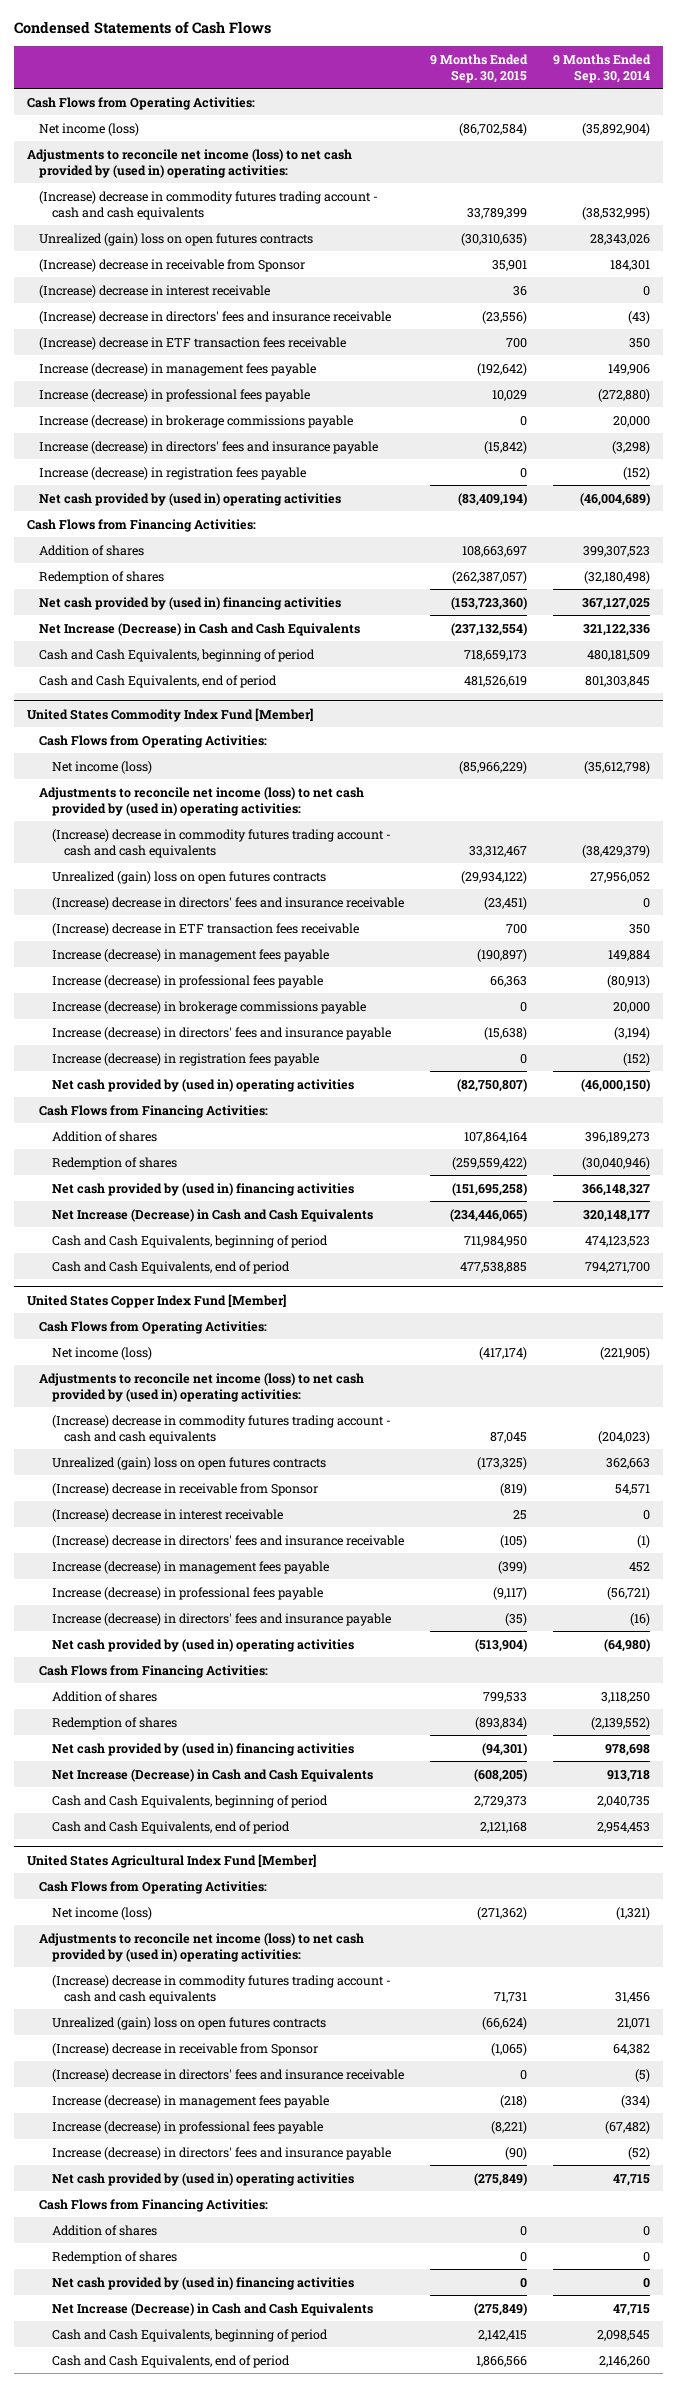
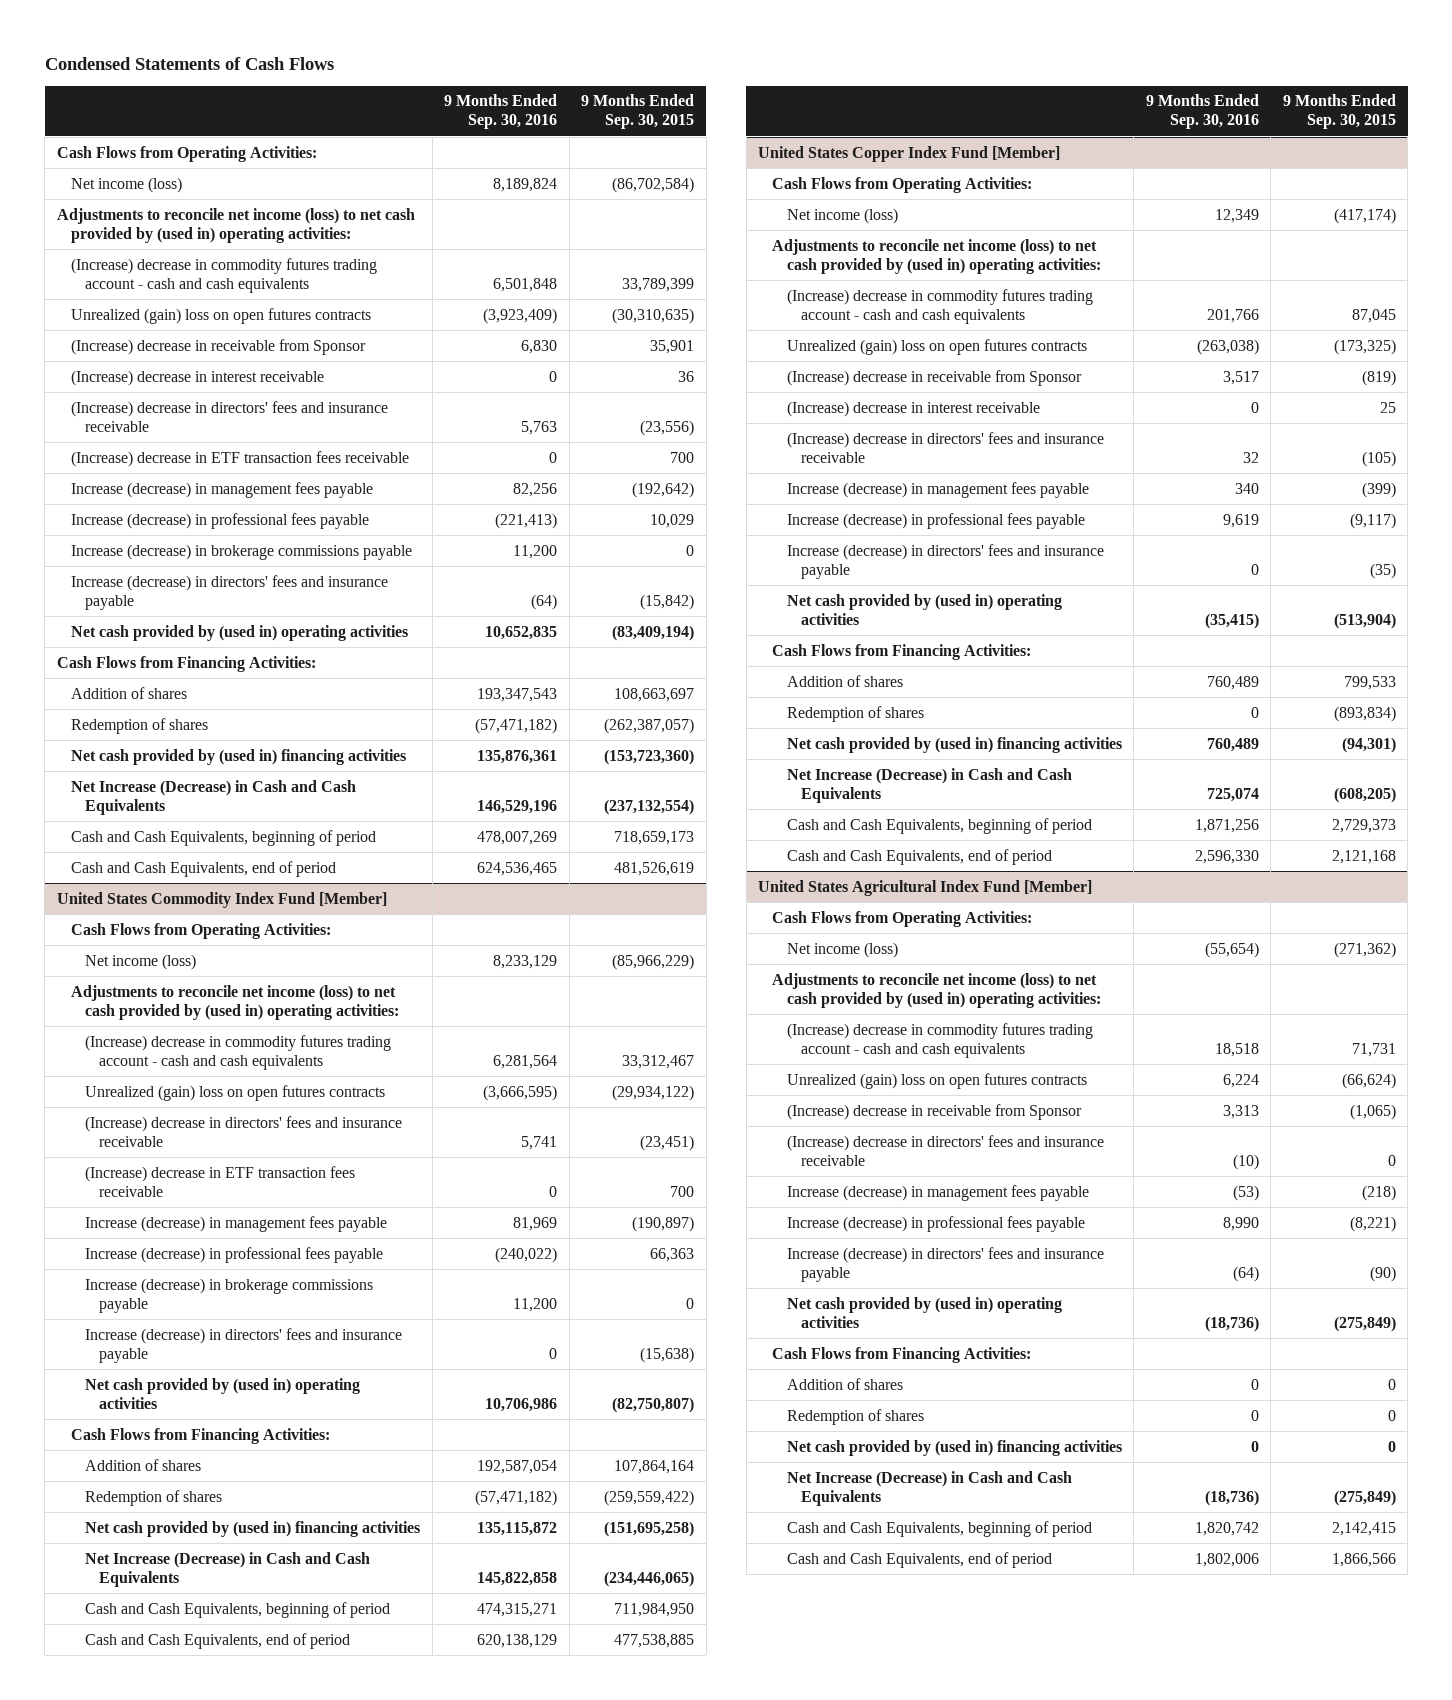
- | 9 Months Ended Sep. 30, 2015 | 9 Months Ended Sep. 30, 2014
+ | 9 Months Ended Sep. 30, 2016 | 9 Months Ended Sep. 30, 2015
- Increase (decrease) in registration fees payable | 0 | (152)
@ United States Commodity Index Fund [Member]
- Increase (decrease) in registration fees payable | 0 | (152)

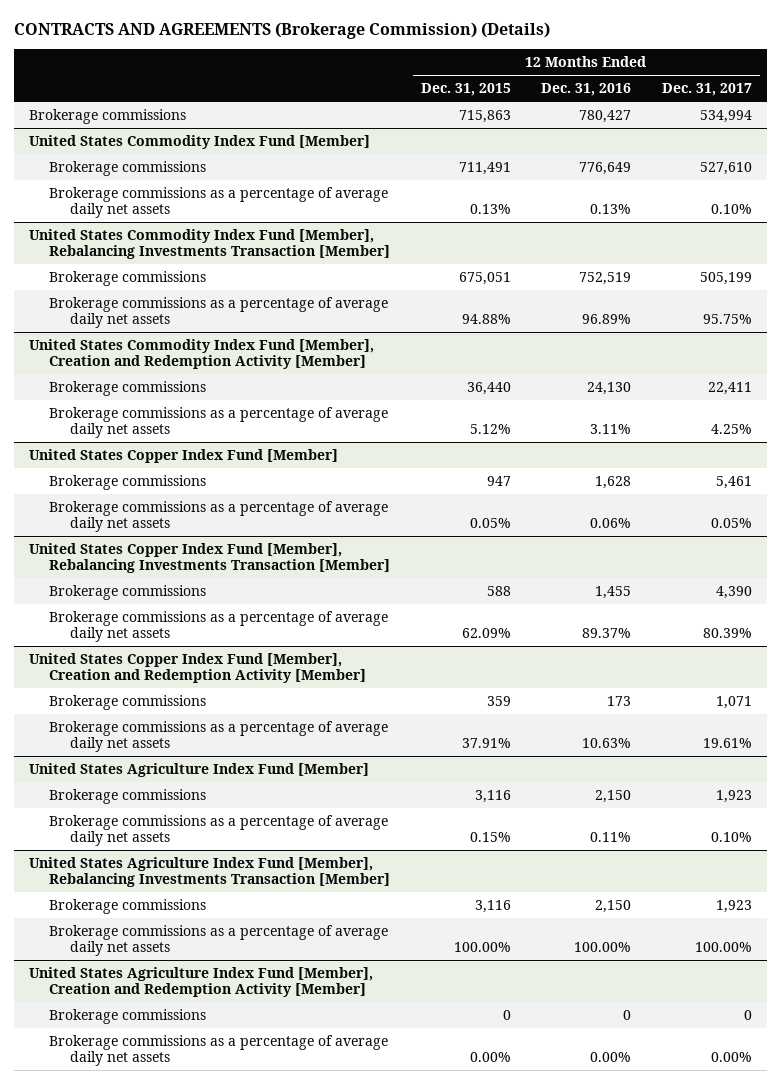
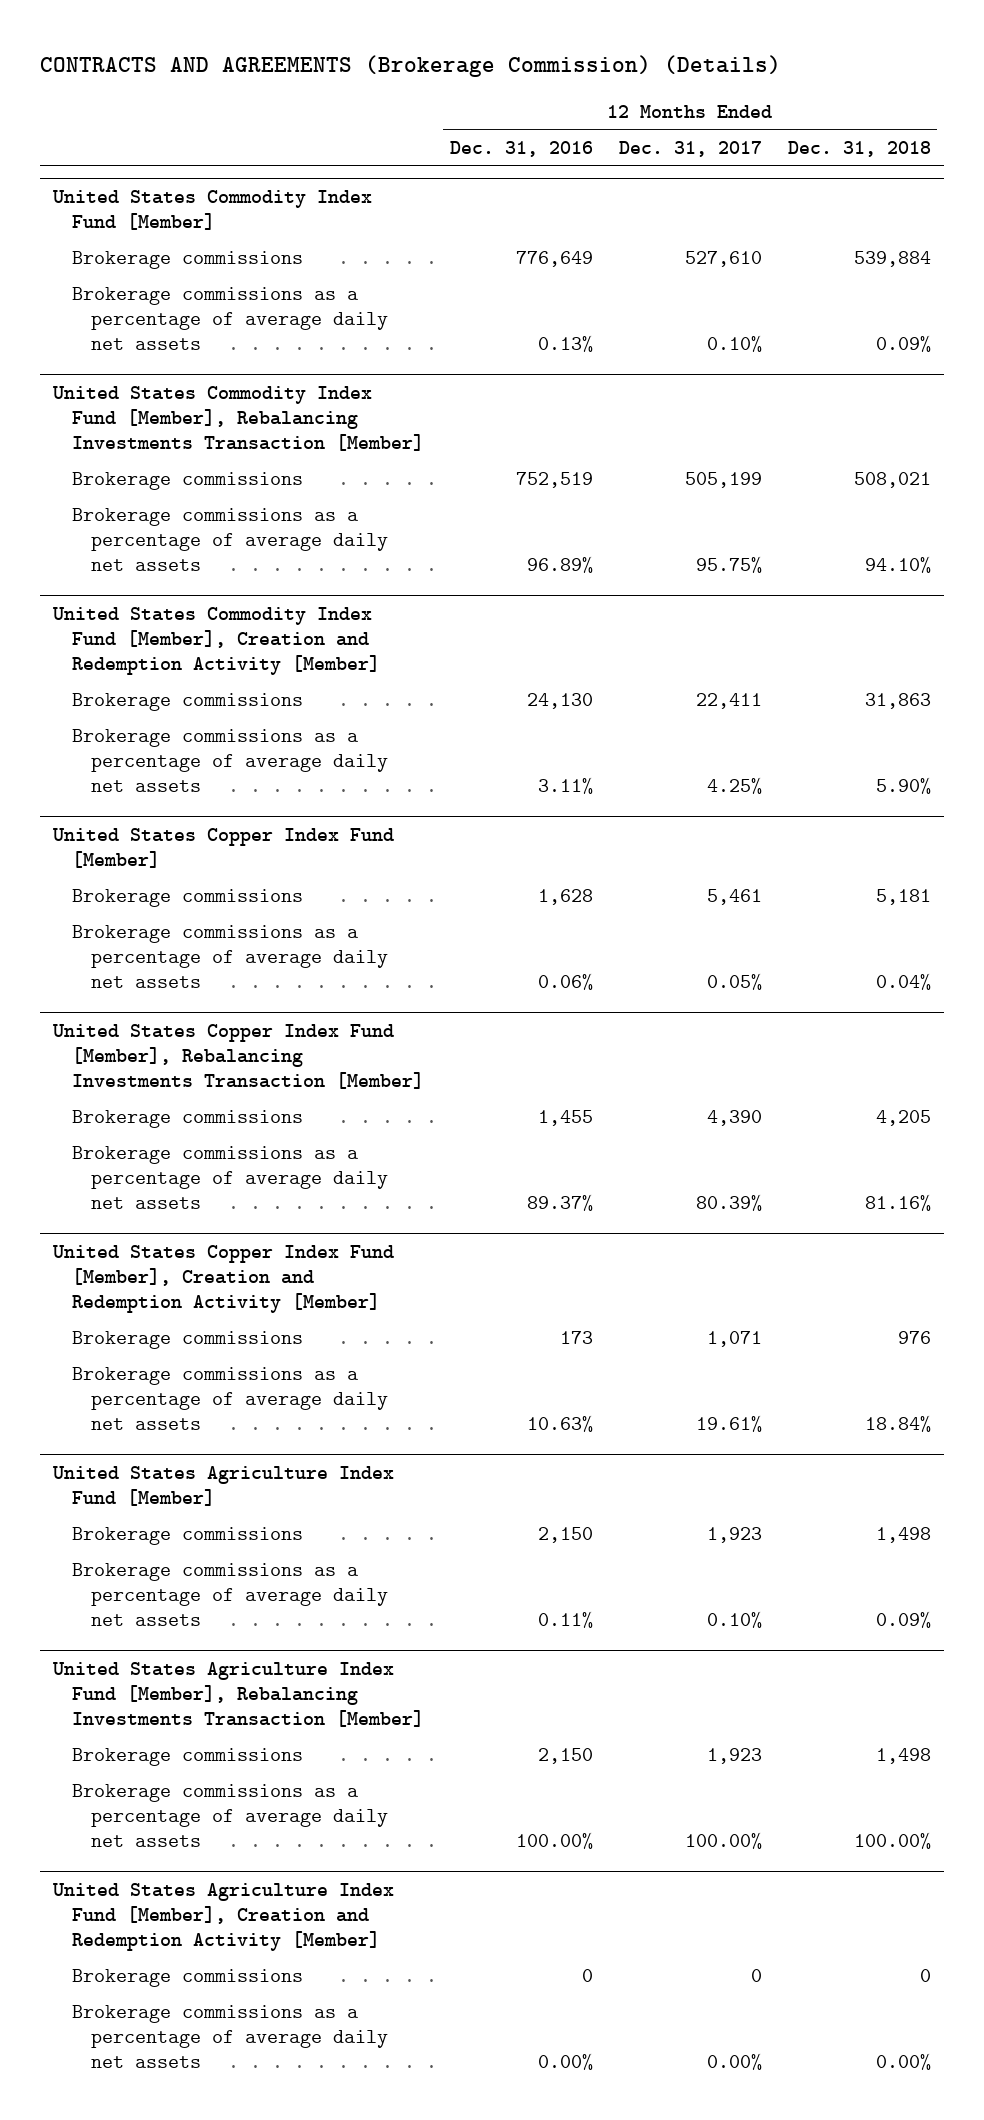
- | 12 Months Ended Dec. 31, 2015 | 12 Months Ended Dec. 31, 2016 | 12 Months Ended Dec. 31, 2017
+ | 12 Months Ended Dec. 31, 2016 | 12 Months Ended Dec. 31, 2017 | 12 Months Ended Dec. 31, 2018
- Brokerage commissions | 715,863 | 780,427 | 534,994

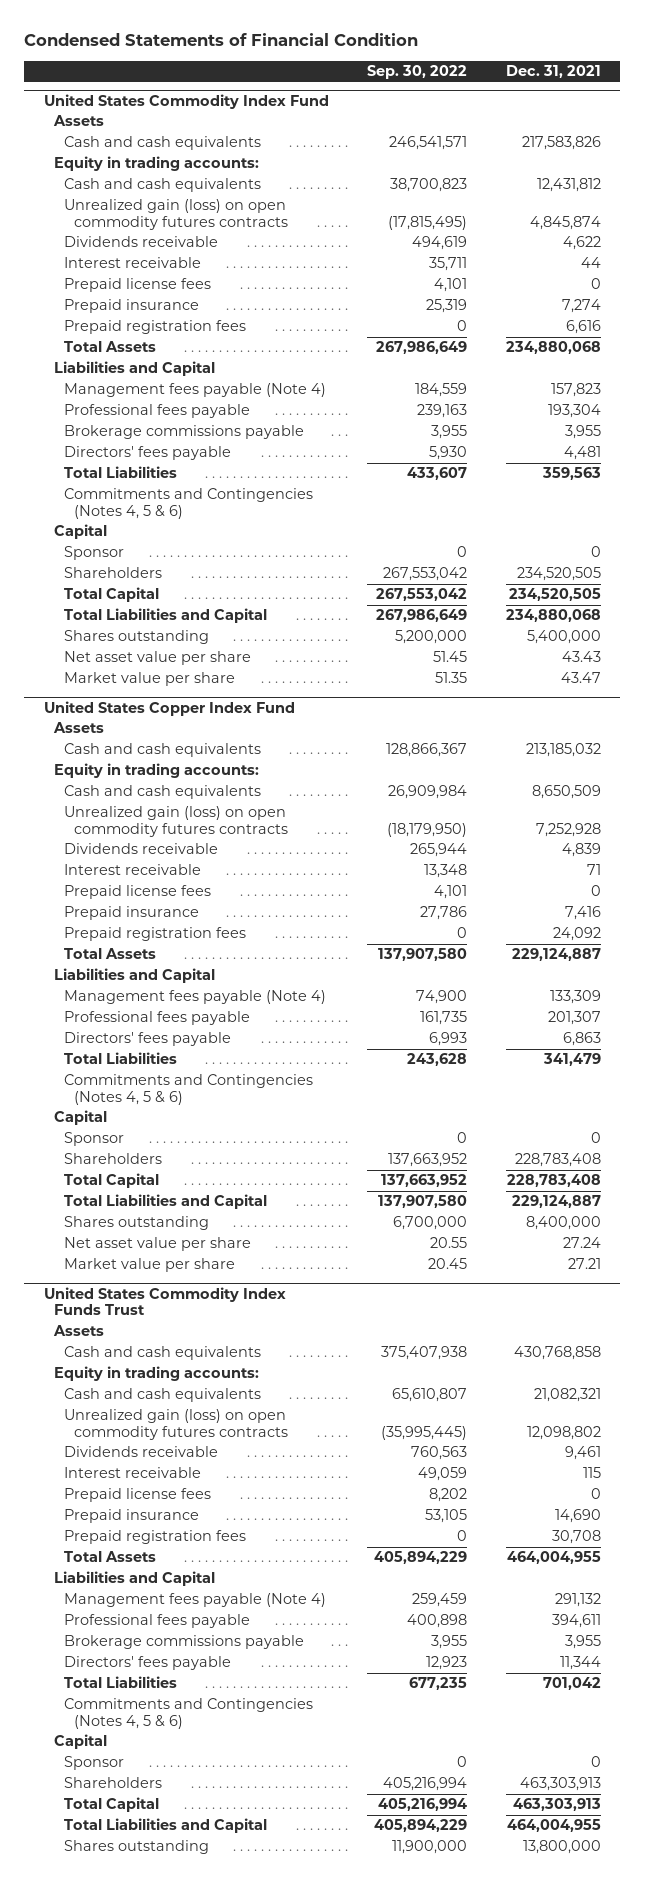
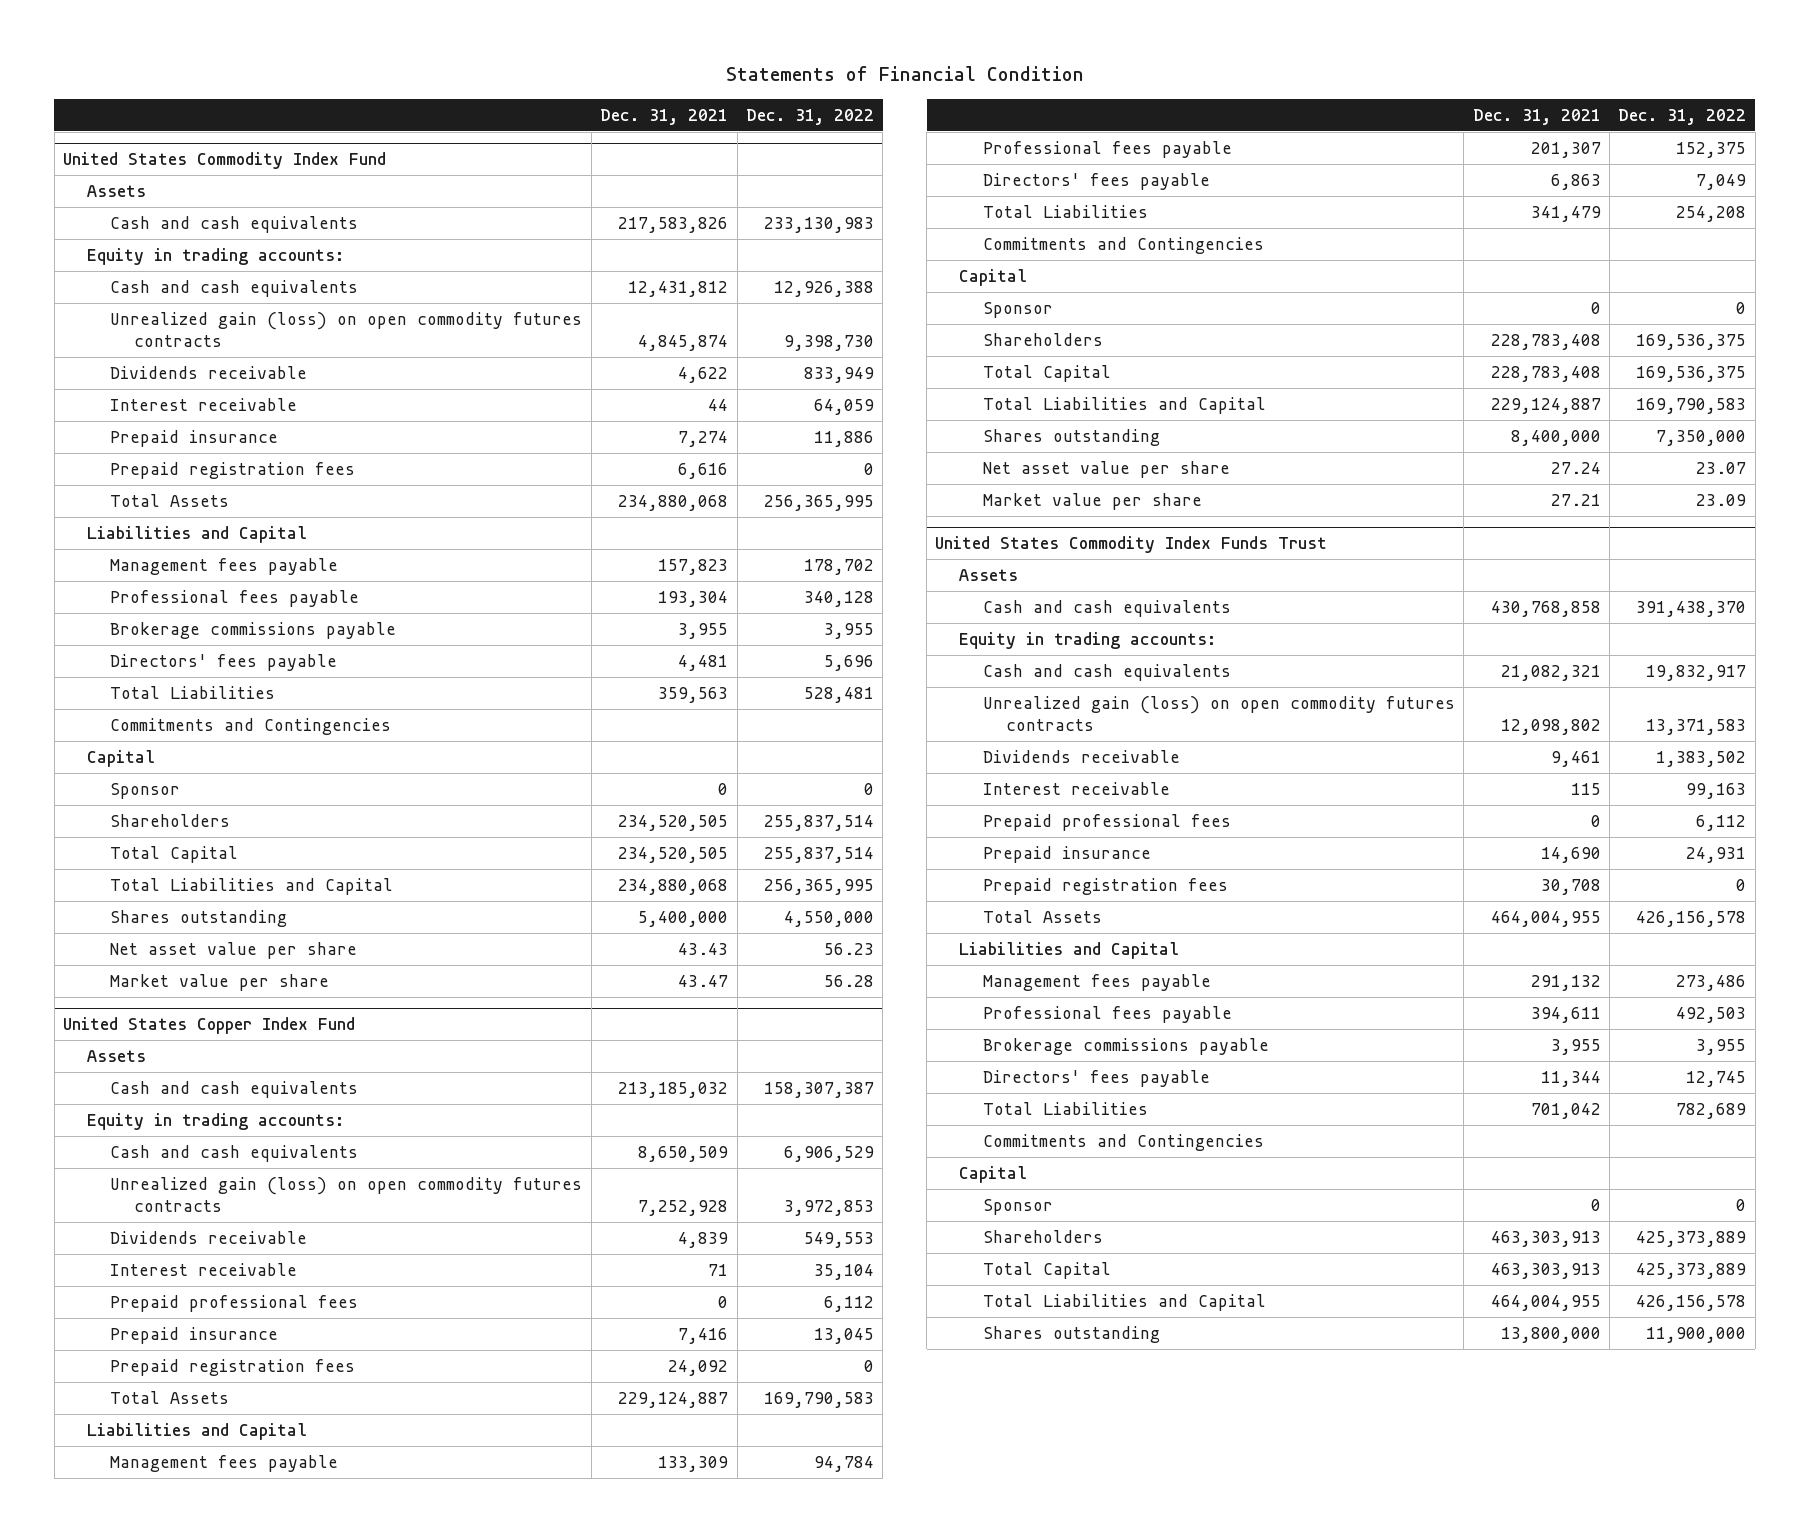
- Condensed Statements of Financial Condition
+ Statements of Financial Condition
- | Sep. 30, 2022 | Dec. 31, 2021
+ | Dec. 31, 2021 | Dec. 31, 2022
@ United States Commodity Index Fund
- Prepaid license fees | 4,101 | 0
- Management fees payable (Note 4) | 184,559 | 157,823
+ Management fees payable | 157,823 | 178,702
- Commitments and Contingencies (Notes 4, 5 & 6)
+ Commitments and Contingencies
@ United States Copper Index Fund
- Prepaid license fees | 4,101 | 0
+ Prepaid professional fees | 0 | 6,112
- Management fees payable (Note 4) | 74,900 | 133,309
+ Management fees payable | 133,309 | 94,784
- Commitments and Contingencies (Notes 4, 5 & 6)
+ Commitments and Contingencies
@ United States Commodity Index Funds Trust
- Prepaid license fees | 8,202 | 0
+ Prepaid professional fees | 0 | 6,112
- Management fees payable (Note 4) | 259,459 | 291,132
+ Management fees payable | 291,132 | 273,486
- Commitments and Contingencies (Notes 4, 5 & 6)
+ Commitments and Contingencies

